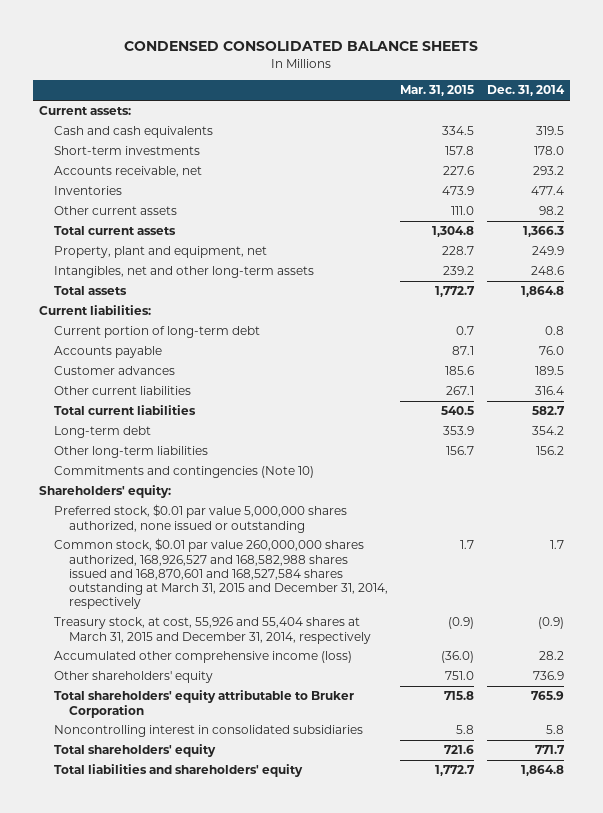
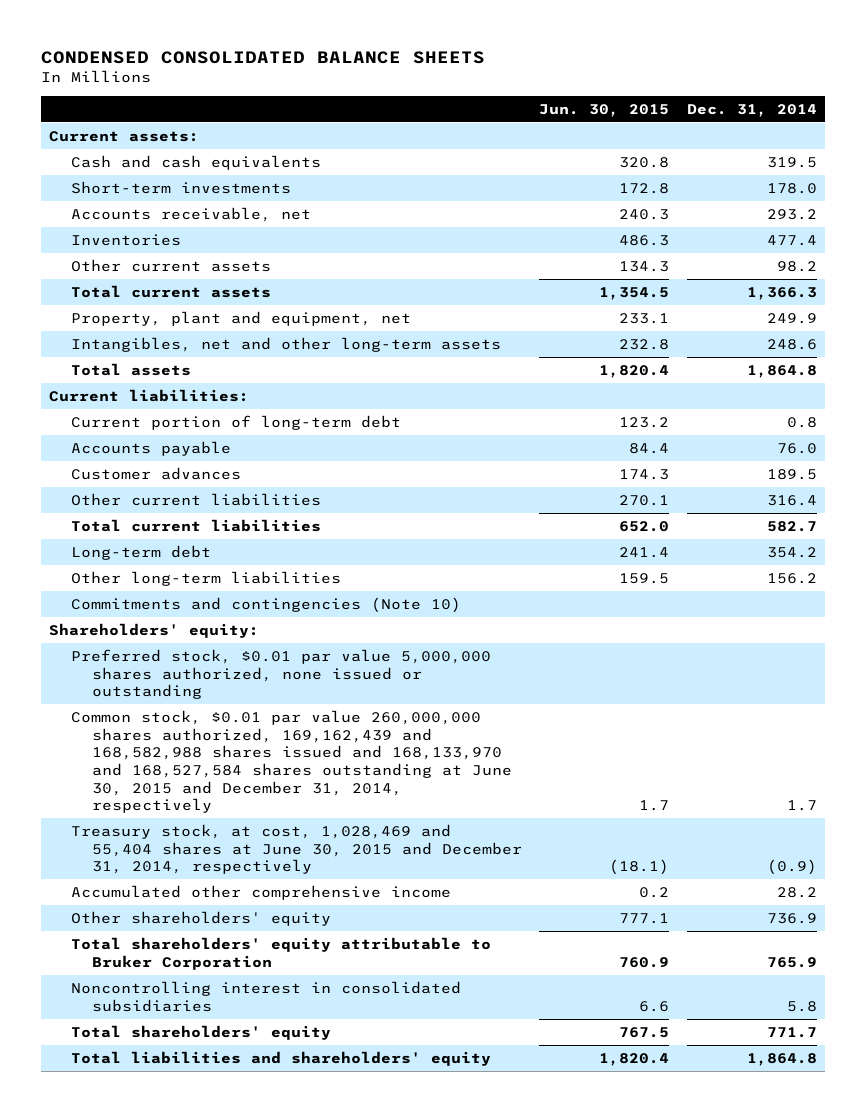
- | Mar. 31, 2015 | Dec. 31, 2014
+ | Jun. 30, 2015 | Dec. 31, 2014
- Common stock, $0.01 par value 260,000,000 shares authorized, 168,926,527 and 168,582,988 shares issued and 168,870,601 and 168,527,584 shares outstanding at March 31, 2015 and December 31, 2014, respectively | 1.7 | 1.7
- Treasury stock, at cost, 55,926 and 55,404 shares at March 31, 2015 and December 31, 2014, respectively | (0.9) | (0.9)
- Accumulated other comprehensive income (loss) | (36.0) | 28.2
+ Common stock, $0.01 par value 260,000,000 shares authorized, 169,162,439 and 168,582,988 shares issued and 168,133,970 and 168,527,584 shares outstanding at June 30, 2015 and December 31, 2014, respectively | 1.7 | 1.7
+ Treasury stock, at cost, 1,028,469 and 55,404 shares at June 30, 2015 and December 31, 2014, respectively | (18.1) | (0.9)
+ Accumulated other comprehensive income | 0.2 | 28.2

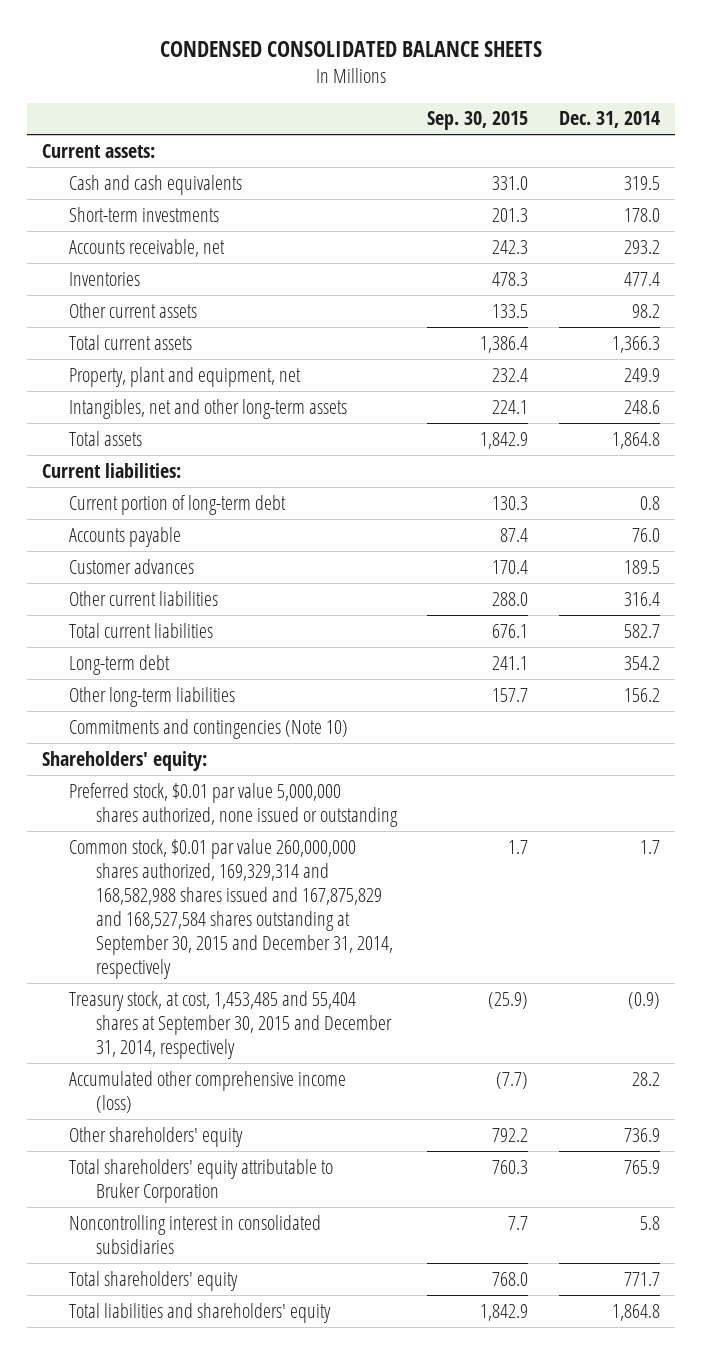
- | Jun. 30, 2015 | Dec. 31, 2014
+ | Sep. 30, 2015 | Dec. 31, 2014
- Common stock, $0.01 par value 260,000,000 shares authorized, 169,162,439 and 168,582,988 shares issued and 168,133,970 and 168,527,584 shares outstanding at June 30, 2015 and December 31, 2014, respectively | 1.7 | 1.7
- Treasury stock, at cost, 1,028,469 and 55,404 shares at June 30, 2015 and December 31, 2014, respectively | (18.1) | (0.9)
- Accumulated other comprehensive income | 0.2 | 28.2
+ Common stock, $0.01 par value 260,000,000 shares authorized, 169,329,314 and 168,582,988 shares issued and 167,875,829 and 168,527,584 shares outstanding at September 30, 2015 and December 31, 2014, respectively | 1.7 | 1.7
+ Treasury stock, at cost, 1,453,485 and 55,404 shares at September 30, 2015 and December 31, 2014, respectively | (25.9) | (0.9)
+ Accumulated other comprehensive income (loss) | (7.7) | 28.2

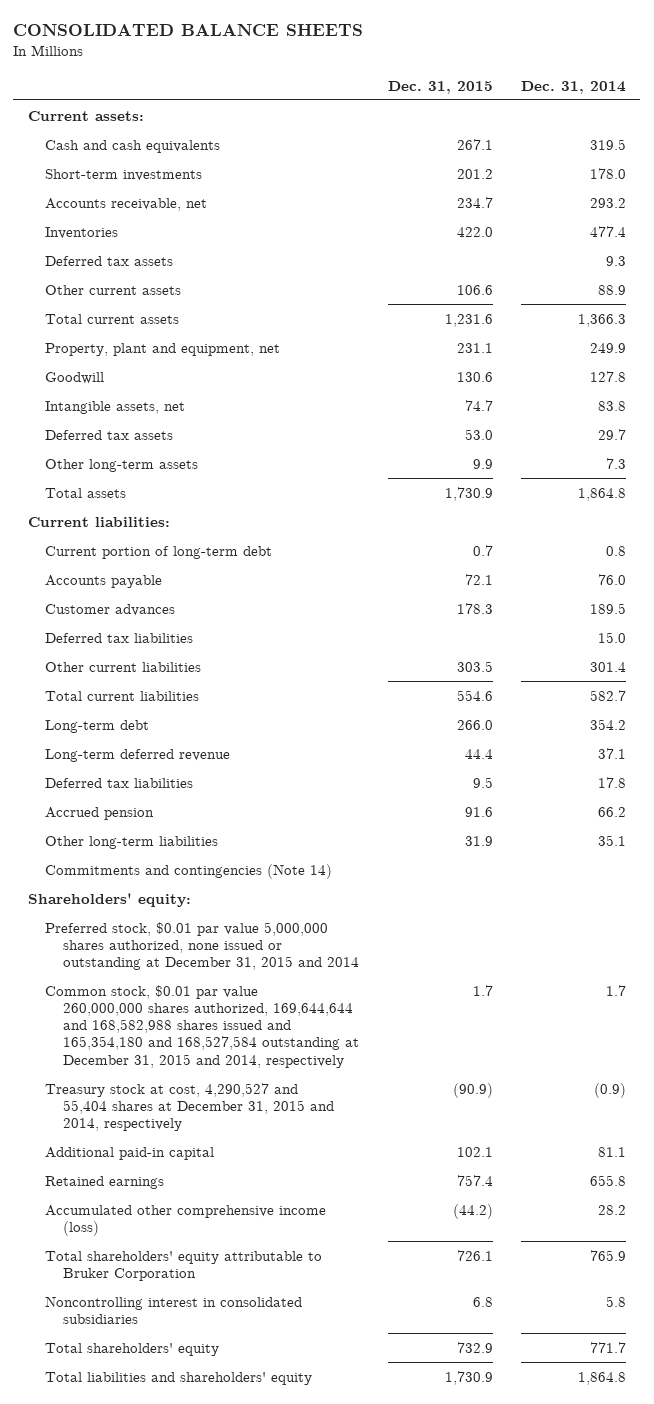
- CONDENSED CONSOLIDATED BALANCE SHEETS
+ CONSOLIDATED BALANCE SHEETS
- | Sep. 30, 2015 | Dec. 31, 2014
+ | Dec. 31, 2015 | Dec. 31, 2014
- Other current assets | 133.5 | 98.2
+ Deferred tax assets | | 9.3
+ Other current assets | 106.6 | 88.9
- Intangibles, net and other long-term assets | 224.1 | 248.6
+ Goodwill | 130.6 | 127.8
+ Intangible assets, net | 74.7 | 83.8
+ Deferred tax assets | 53.0 | 29.7
+ Other long-term assets | 9.9 | 7.3
- Other current liabilities | 288.0 | 316.4
+ Deferred tax liabilities | | 15.0
+ Other current liabilities | 303.5 | 301.4
- Other long-term liabilities | 157.7 | 156.2
- Commitments and contingencies (Note 10)
+ Long-term deferred revenue | 44.4 | 37.1
+ Deferred tax liabilities | 9.5 | 17.8
+ Accrued pension | 91.6 | 66.2
+ Other long-term liabilities | 31.9 | 35.1
+ Commitments and contingencies (Note 14)
- Preferred stock, $0.01 par value 5,000,000 shares authorized, none issued or outstanding
- Common stock, $0.01 par value 260,000,000 shares authorized, 169,329,314 and 168,582,988 shares issued and 167,875,829 and 168,527,584 shares outstanding at September 30, 2015 and December 31, 2014, respectively | 1.7 | 1.7
- Treasury stock, at cost, 1,453,485 and 55,404 shares at September 30, 2015 and December 31, 2014, respectively | (25.9) | (0.9)
+ Preferred stock, $0.01 par value 5,000,000 shares authorized, none issued or outstanding at December 31, 2015 and 2014
+ Common stock, $0.01 par value 260,000,000 shares authorized, 169,644,644 and 168,582,988 shares issued and 165,354,180 and 168,527,584 outstanding at December 31, 2015 and 2014, respectively | 1.7 | 1.7
+ Treasury stock at cost, 4,290,527 and 55,404 shares at December 31, 2015 and 2014, respectively | (90.9) | (0.9)
+ Additional paid-in capital | 102.1 | 81.1
+ Retained earnings | 757.4 | 655.8
- Other shareholders' equity | 792.2 | 736.9

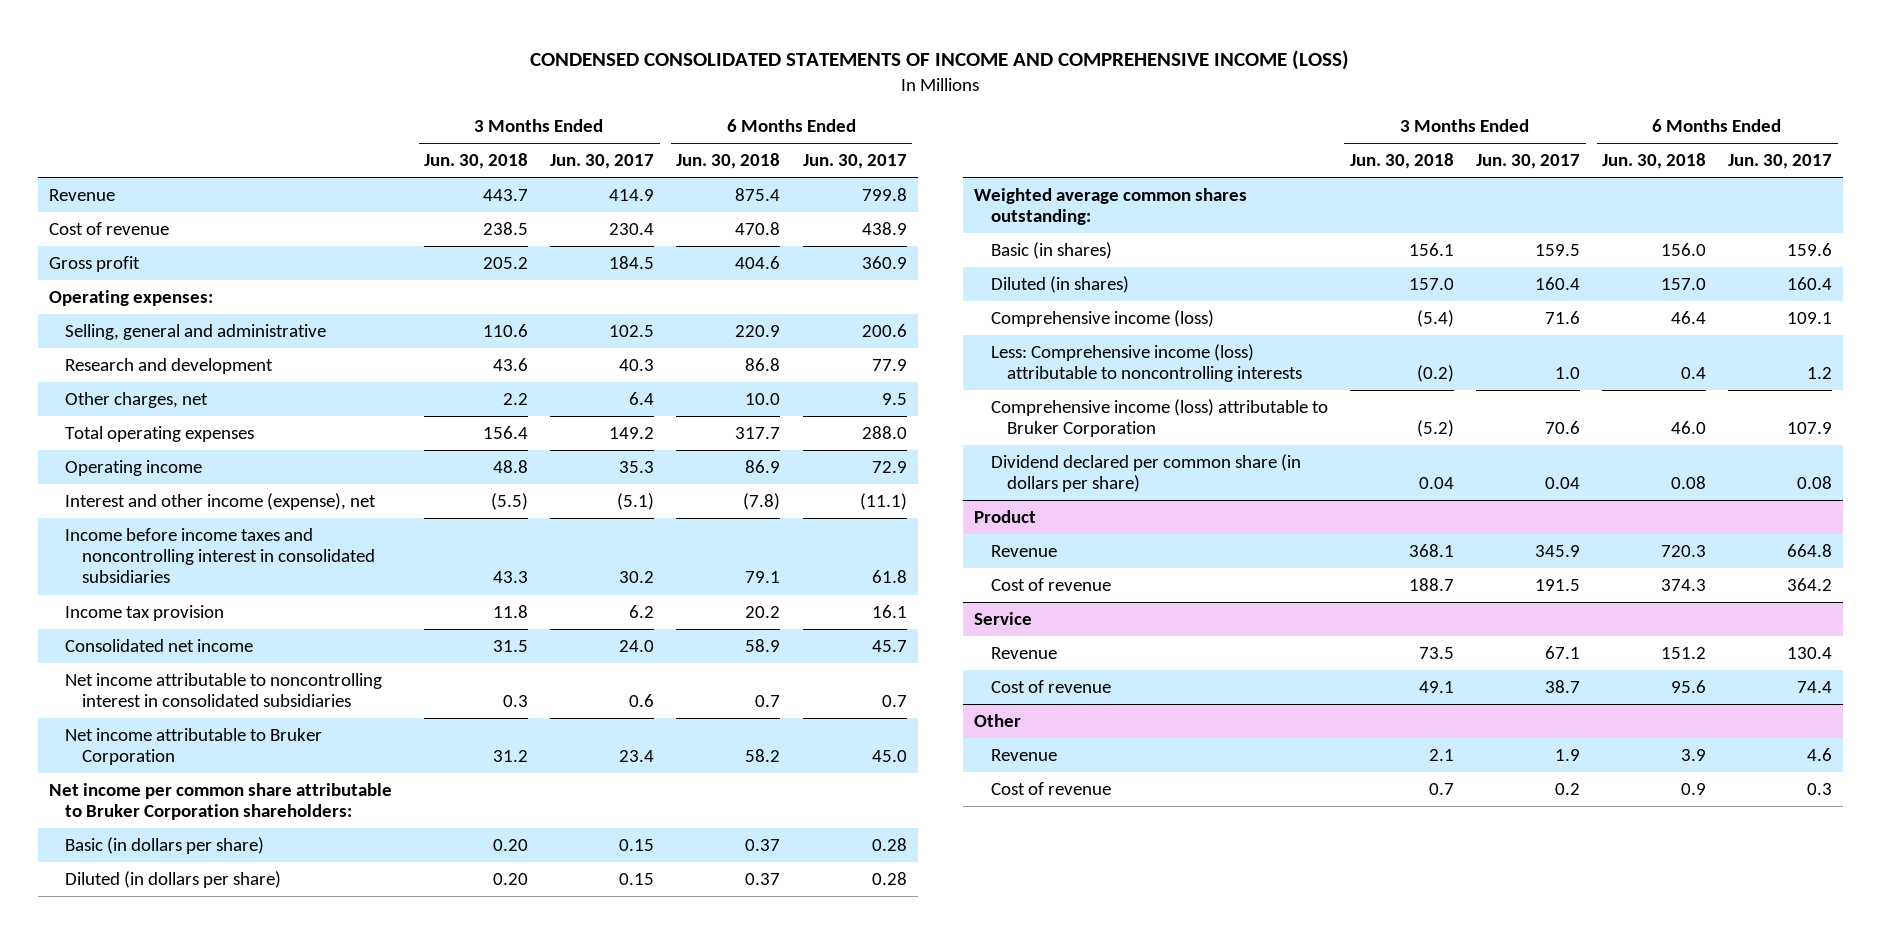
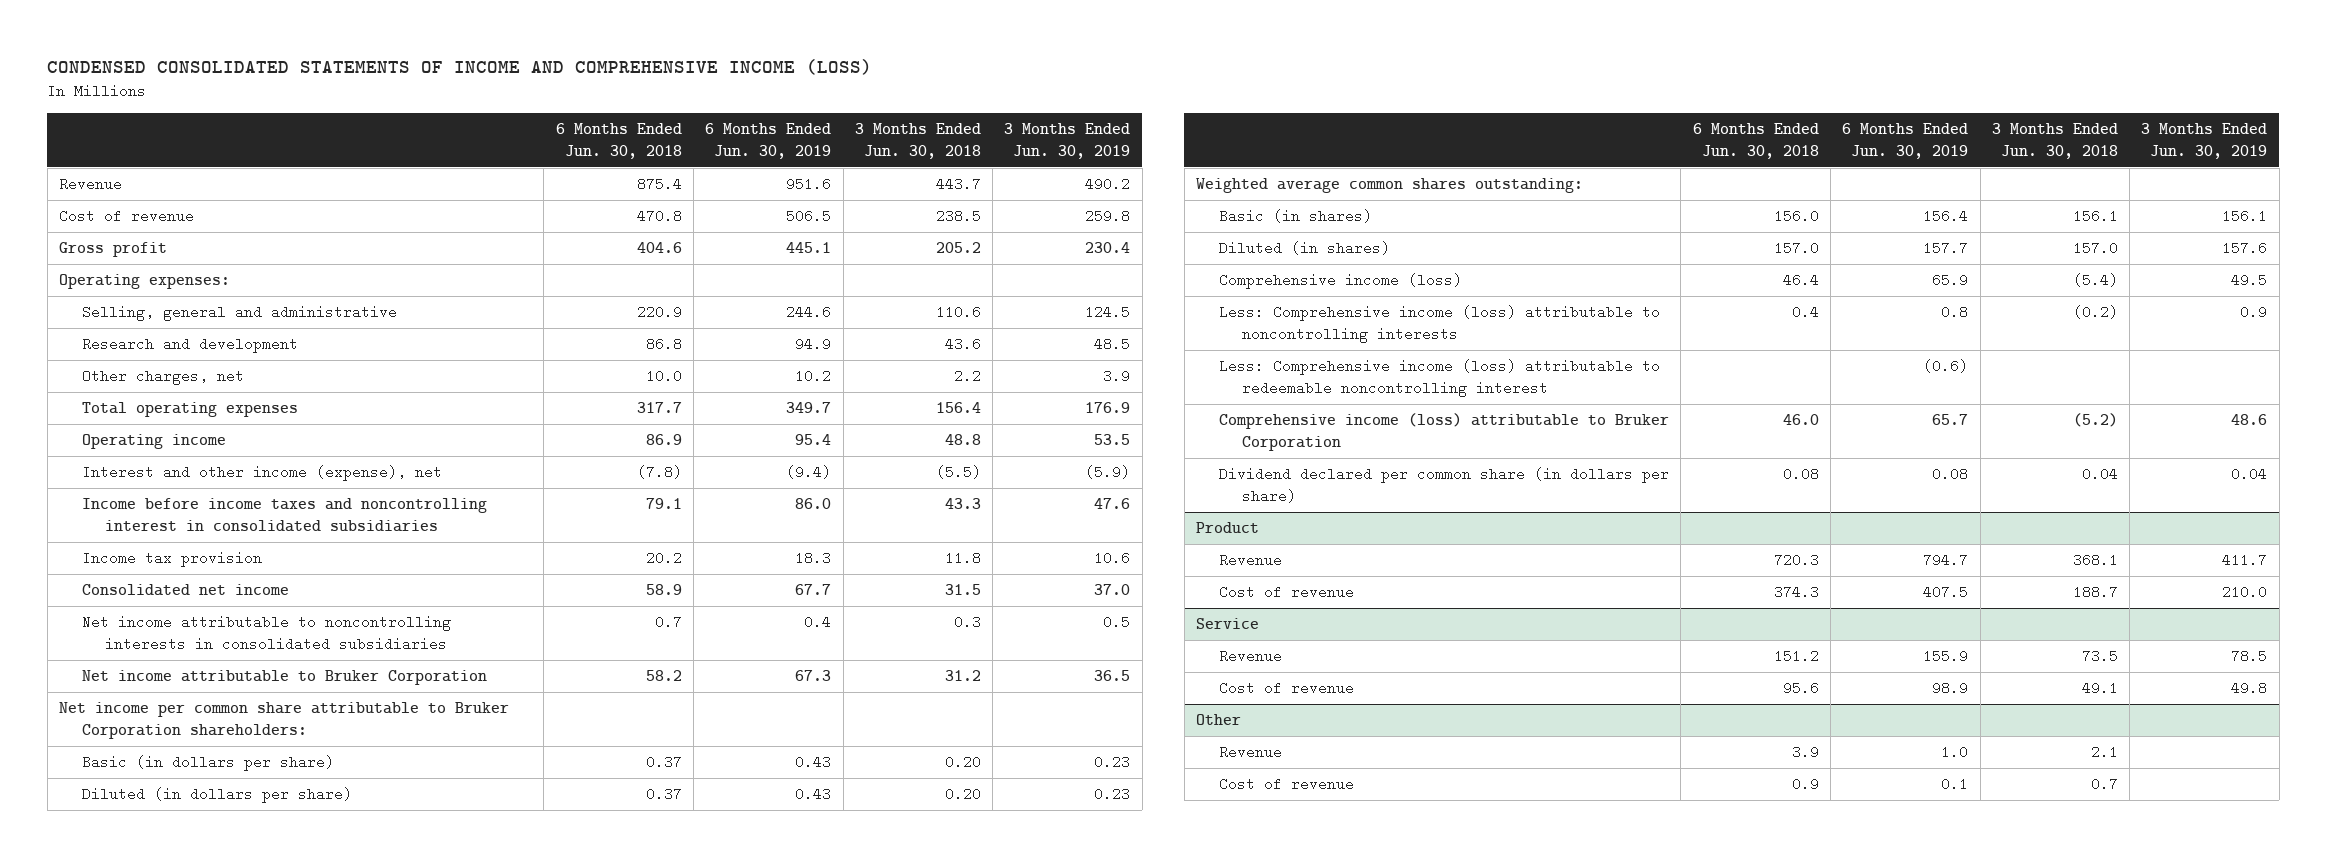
- | 3 Months Ended Jun. 30, 2018 | 3 Months Ended Jun. 30, 2017 | 6 Months Ended Jun. 30, 2018 | 6 Months Ended Jun. 30, 2017
+ | 6 Months Ended Jun. 30, 2018 | 6 Months Ended Jun. 30, 2019 | 3 Months Ended Jun. 30, 2018 | 3 Months Ended Jun. 30, 2019
- Net income attributable to noncontrolling interest in consolidated subsidiaries | 0.3 | 0.6 | 0.7 | 0.7
+ Net income attributable to noncontrolling interests in consolidated subsidiaries | 0.7 | 0.4 | 0.3 | 0.5
+ Less: Comprehensive income (loss) attributable to redeemable noncontrolling interest | | (0.6) | |

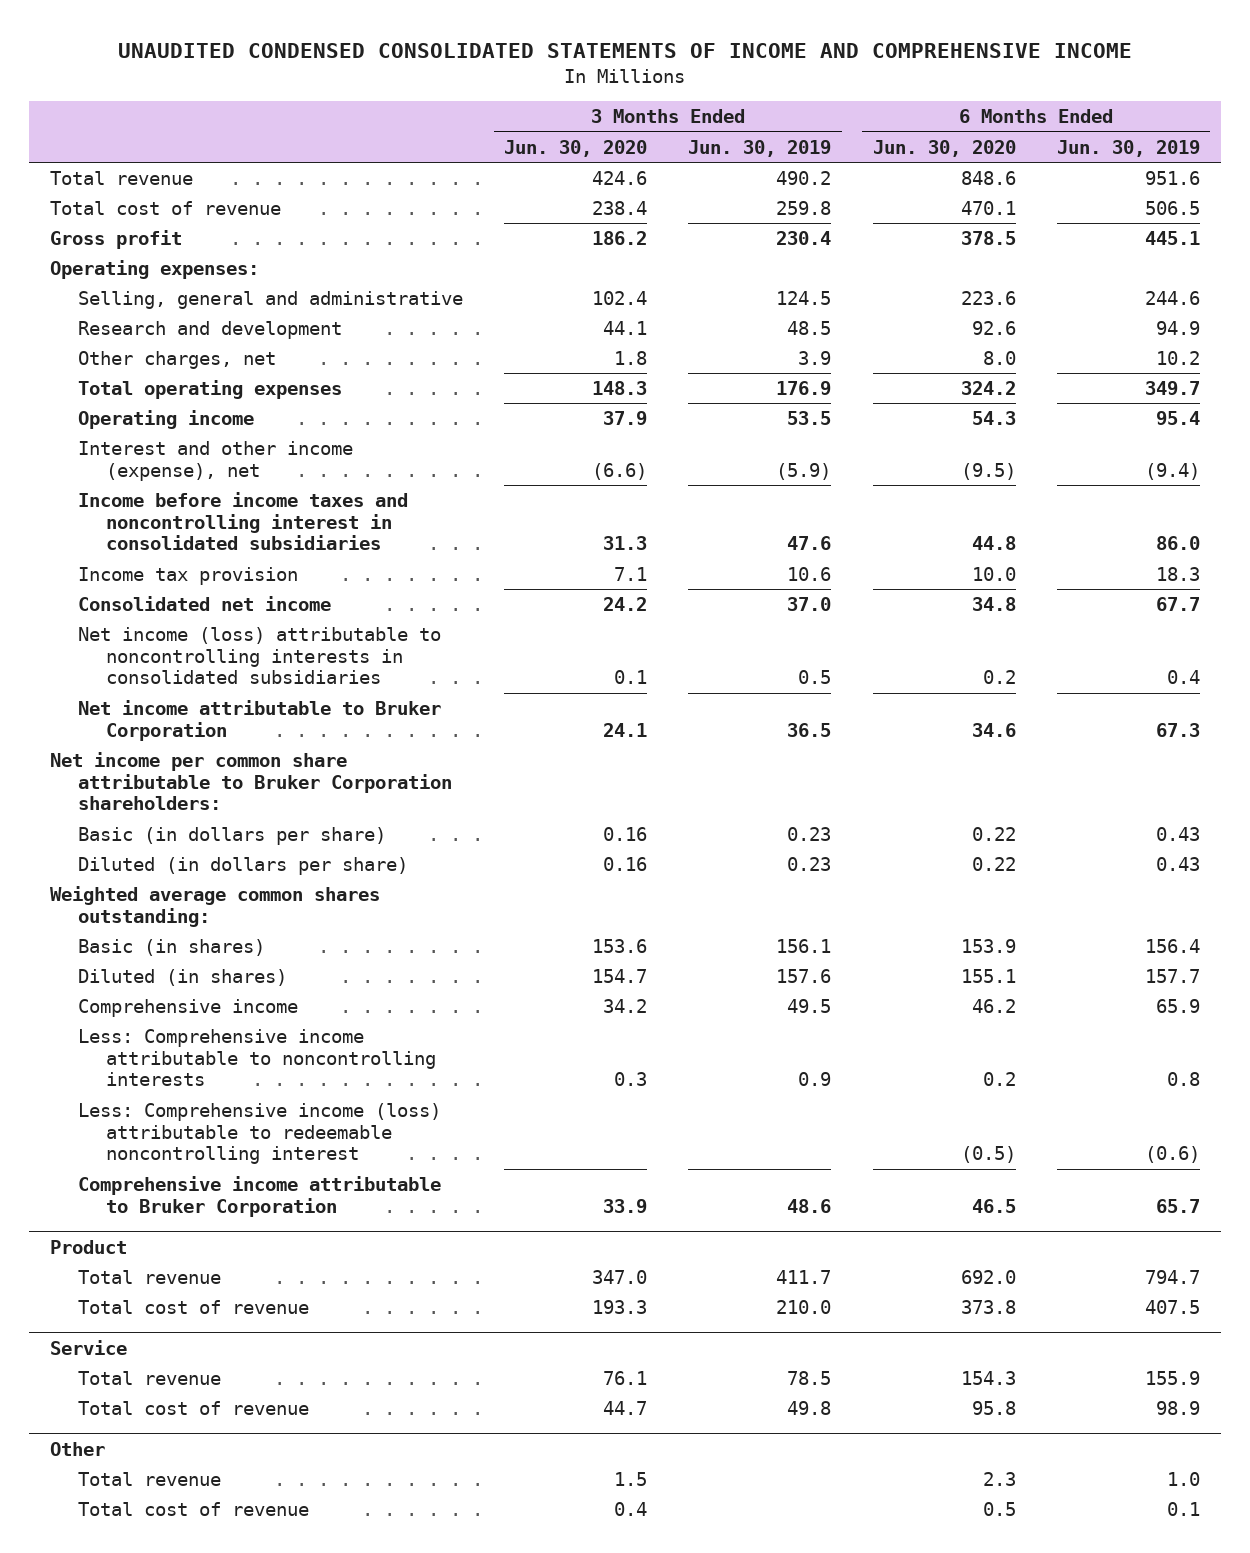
- CONDENSED CONSOLIDATED STATEMENTS OF INCOME AND COMPREHENSIVE INCOME (LOSS)
+ UNAUDITED CONDENSED CONSOLIDATED STATEMENTS OF INCOME AND COMPREHENSIVE INCOME
- | 6 Months Ended Jun. 30, 2018 | 6 Months Ended Jun. 30, 2019 | 3 Months Ended Jun. 30, 2018 | 3 Months Ended Jun. 30, 2019
+ | 3 Months Ended Jun. 30, 2020 | 3 Months Ended Jun. 30, 2019 | 6 Months Ended Jun. 30, 2020 | 6 Months Ended Jun. 30, 2019
- Revenue | 875.4 | 951.6 | 443.7 | 490.2
- Cost of revenue | 470.8 | 506.5 | 238.5 | 259.8
+ Total revenue | 424.6 | 490.2 | 848.6 | 951.6
+ Total cost of revenue | 238.4 | 259.8 | 470.1 | 506.5
- Net income attributable to noncontrolling interests in consolidated subsidiaries | 0.7 | 0.4 | 0.3 | 0.5
+ Net income (loss) attributable to noncontrolling interests in consolidated subsidiaries | 0.1 | 0.5 | 0.2 | 0.4
- Comprehensive income (loss) | 46.4 | 65.9 | (5.4) | 49.5
- Less: Comprehensive income (loss) attributable to noncontrolling interests | 0.4 | 0.8 | (0.2) | 0.9
+ Comprehensive income | 34.2 | 49.5 | 46.2 | 65.9
+ Less: Comprehensive income attributable to noncontrolling interests | 0.3 | 0.9 | 0.2 | 0.8
- Comprehensive income (loss) attributable to Bruker Corporation | 46.0 | 65.7 | (5.2) | 48.6
- Dividend declared per common share (in dollars per share) | 0.08 | 0.08 | 0.04 | 0.04
+ Comprehensive income attributable to Bruker Corporation | 33.9 | 48.6 | 46.5 | 65.7
@ Product
- Revenue | 720.3 | 794.7 | 368.1 | 411.7
- Cost of revenue | 374.3 | 407.5 | 188.7 | 210.0
+ Total revenue | 347.0 | 411.7 | 692.0 | 794.7
+ Total cost of revenue | 193.3 | 210.0 | 373.8 | 407.5
@ Service
- Revenue | 151.2 | 155.9 | 73.5 | 78.5
- Cost of revenue | 95.6 | 98.9 | 49.1 | 49.8
+ Total revenue | 76.1 | 78.5 | 154.3 | 155.9
+ Total cost of revenue | 44.7 | 49.8 | 95.8 | 98.9
@ Other
- Revenue | 3.9 | 1.0 | 2.1 |
- Cost of revenue | 0.9 | 0.1 | 0.7 |
+ Total revenue | 1.5 | | 2.3 | 1.0
+ Total cost of revenue | 0.4 | | 0.5 | 0.1

